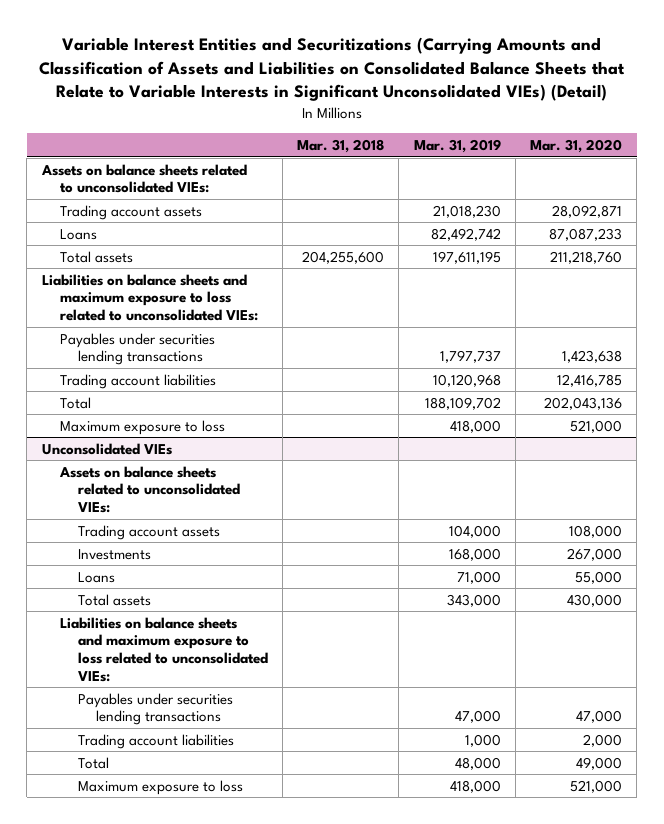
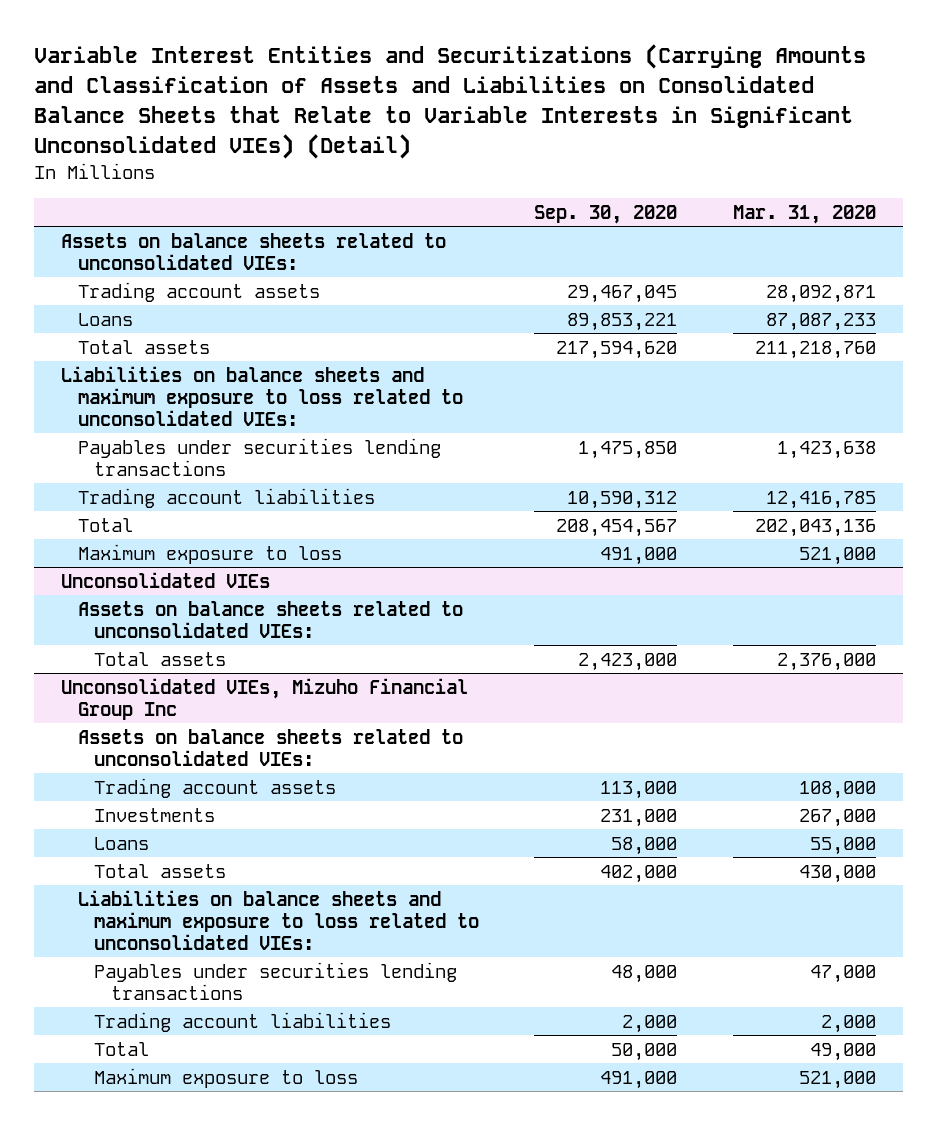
- | Mar. 31, 2018 | Mar. 31, 2019 | Mar. 31, 2020
+ | Sep. 30, 2020 | Mar. 31, 2020
@ Unconsolidated VIEs
+ Total assets | 2,423,000 | 2,376,000
+ Unconsolidated VIEs, Mizuho Financial Group Inc
+ Assets on balance sheets related to unconsolidated VIEs:

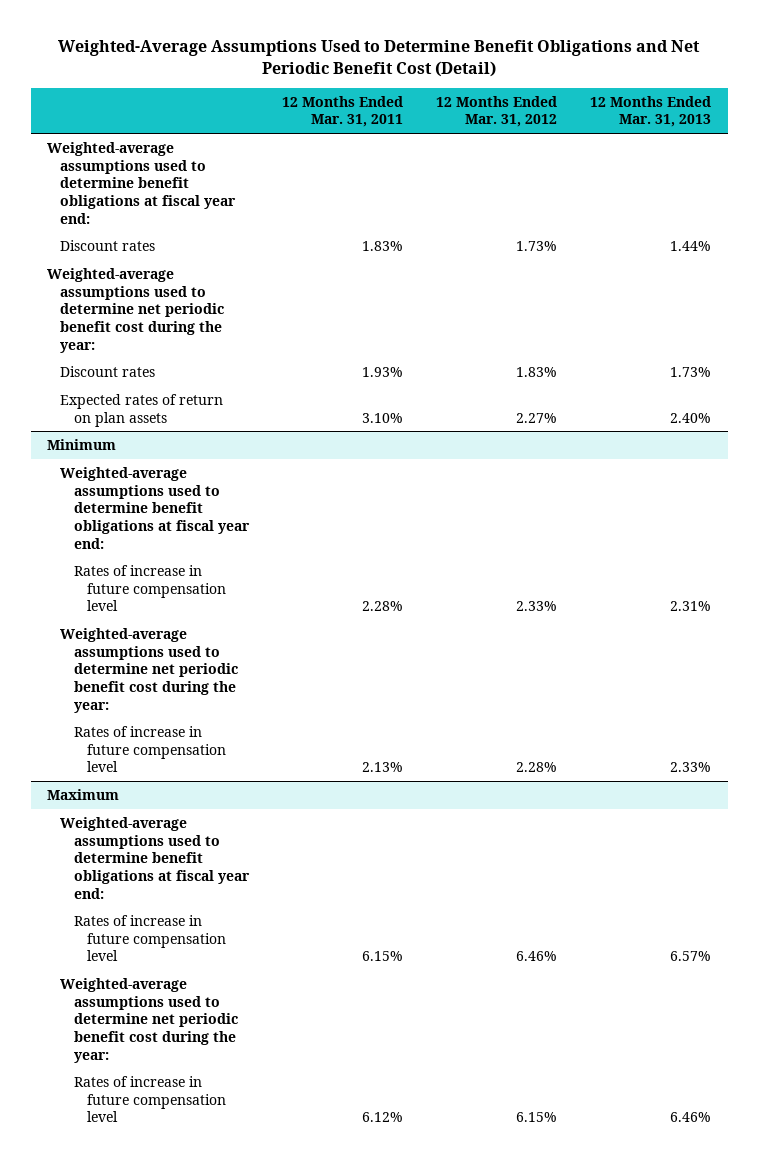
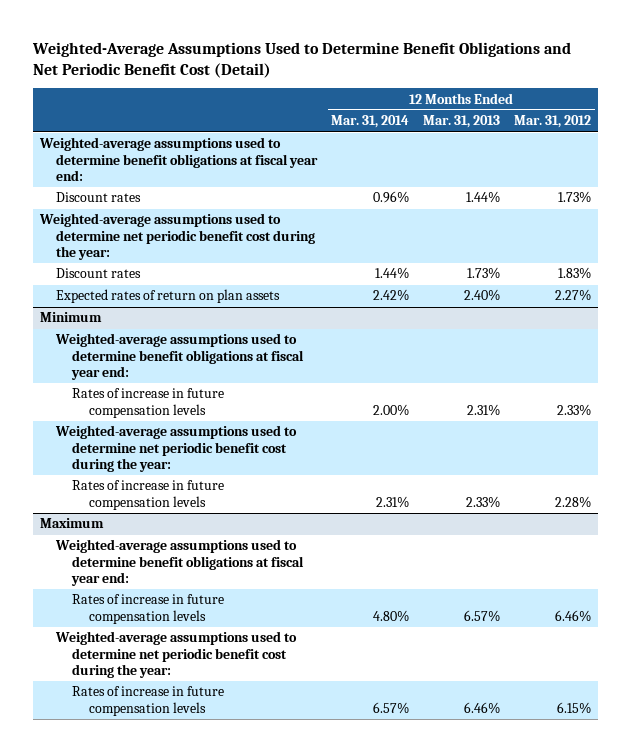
- | 12 Months Ended Mar. 31, 2011 | 12 Months Ended Mar. 31, 2012 | 12 Months Ended Mar. 31, 2013
+ | 12 Months Ended Mar. 31, 2014 | 12 Months Ended Mar. 31, 2013 | 12 Months Ended Mar. 31, 2012
@ Minimum
- Rates of increase in future compensation level | 2.28% | 2.33% | 2.31%
+ Rates of increase in future compensation levels | 2.00% | 2.31% | 2.33%
- Rates of increase in future compensation level | 2.13% | 2.28% | 2.33%
+ Rates of increase in future compensation levels | 2.31% | 2.33% | 2.28%
@ Maximum
- Rates of increase in future compensation level | 6.15% | 6.46% | 6.57%
+ Rates of increase in future compensation levels | 4.80% | 6.57% | 6.46%
- Rates of increase in future compensation level | 6.12% | 6.15% | 6.46%
+ Rates of increase in future compensation levels | 6.57% | 6.46% | 6.15%

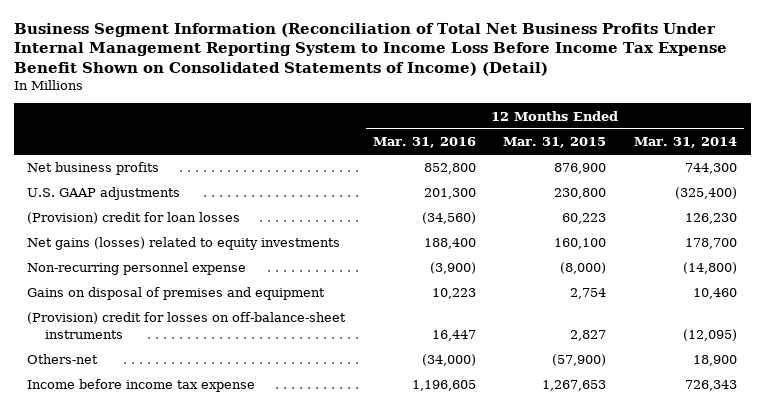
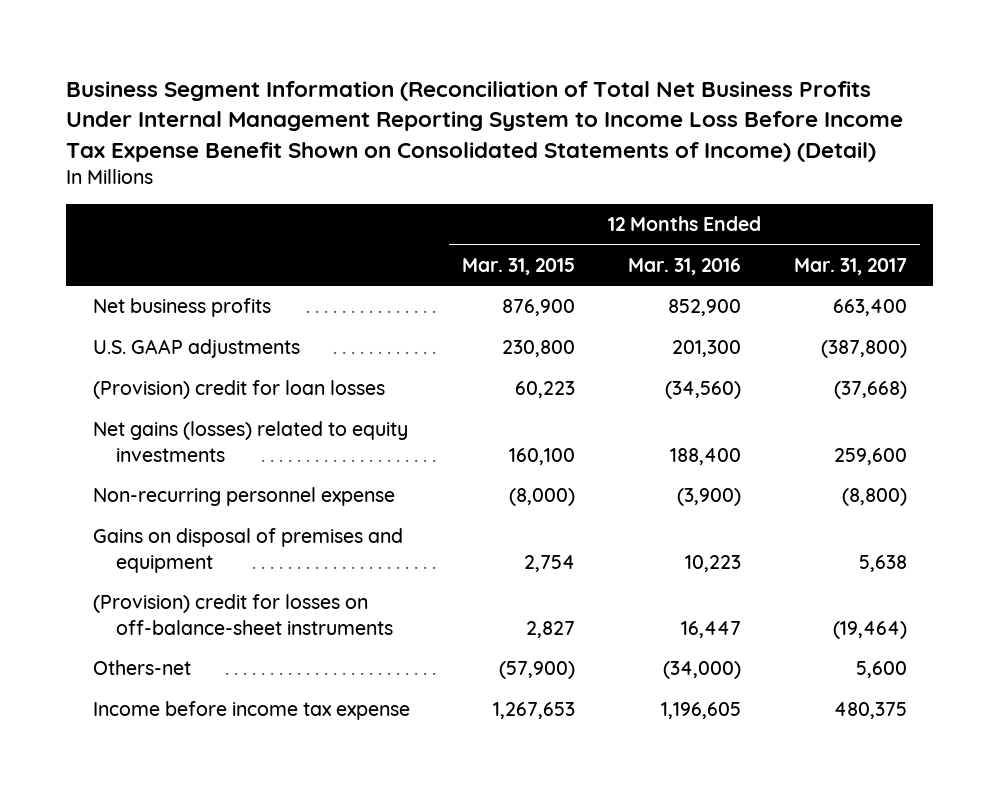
- | 12 Months Ended Mar. 31, 2016 | 12 Months Ended Mar. 31, 2015 | 12 Months Ended Mar. 31, 2014
+ | 12 Months Ended Mar. 31, 2015 | 12 Months Ended Mar. 31, 2016 | 12 Months Ended Mar. 31, 2017
- Net business profits | 852,800 | 876,900 | 744,300
+ Net business profits | 876,900 | 852,900 | 663,400

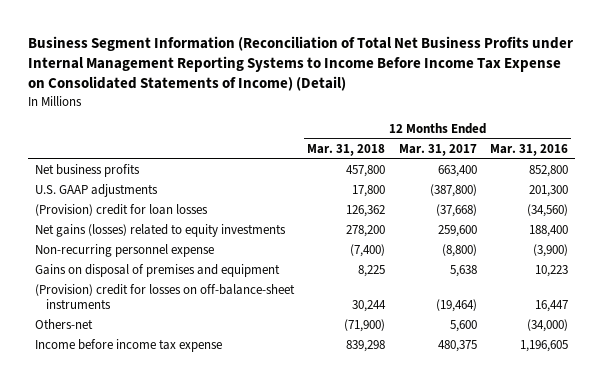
- Business Segment Information (Reconciliation of Total Net Business Profits Under Internal Management Reporting System to Income Loss Before Income Tax Expense Benefit Shown on Consolidated Statements of Income) (Detail)
+ Business Segment Information (Reconciliation of Total Net Business Profits under Internal Management Reporting Systems to Income Before Income Tax Expense on Consolidated Statements of Income) (Detail)
- | 12 Months Ended Mar. 31, 2015 | 12 Months Ended Mar. 31, 2016 | 12 Months Ended Mar. 31, 2017
+ | 12 Months Ended Mar. 31, 2018 | 12 Months Ended Mar. 31, 2017 | 12 Months Ended Mar. 31, 2016
- Net business profits | 876,900 | 852,900 | 663,400
+ Net business profits | 457,800 | 663,400 | 852,800

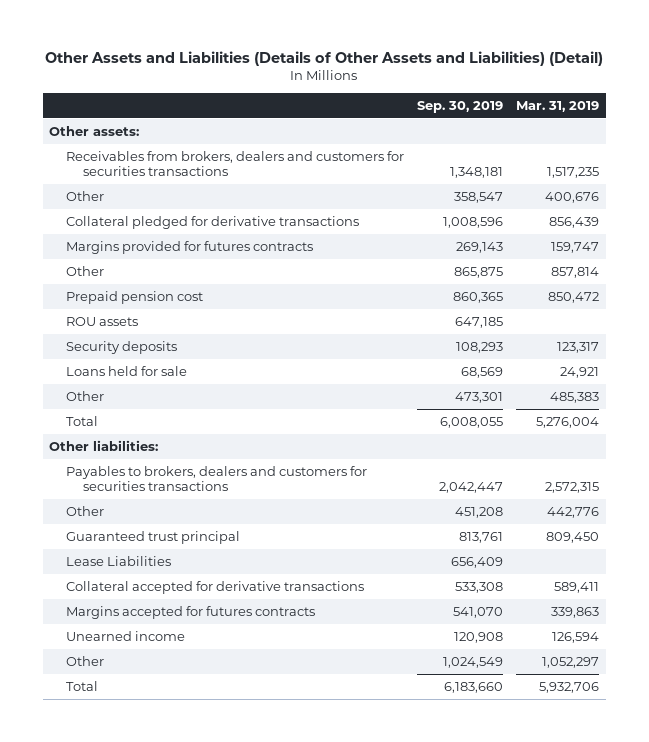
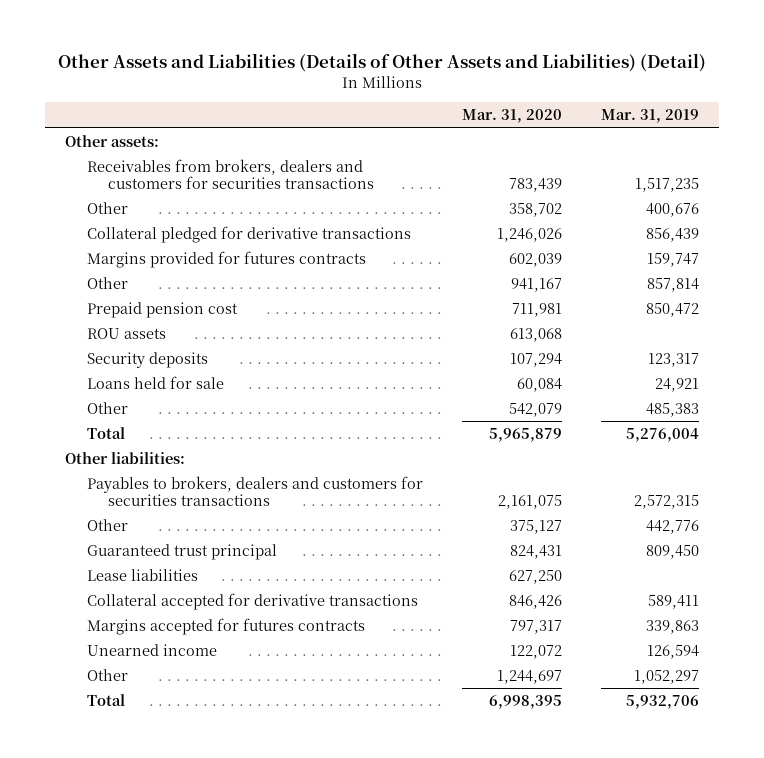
- | Sep. 30, 2019 | Mar. 31, 2019
+ | Mar. 31, 2020 | Mar. 31, 2019
- Lease Liabilities | 656,409 |
+ Lease liabilities | 627,250 |

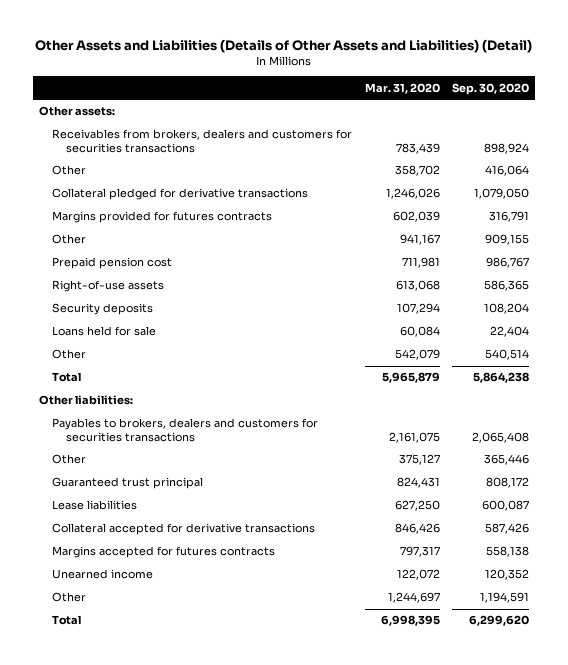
- | Mar. 31, 2020 | Mar. 31, 2019
+ | Mar. 31, 2020 | Sep. 30, 2020
- ROU assets | 613,068 |
+ Right-of-use assets | 613,068 | 586,365

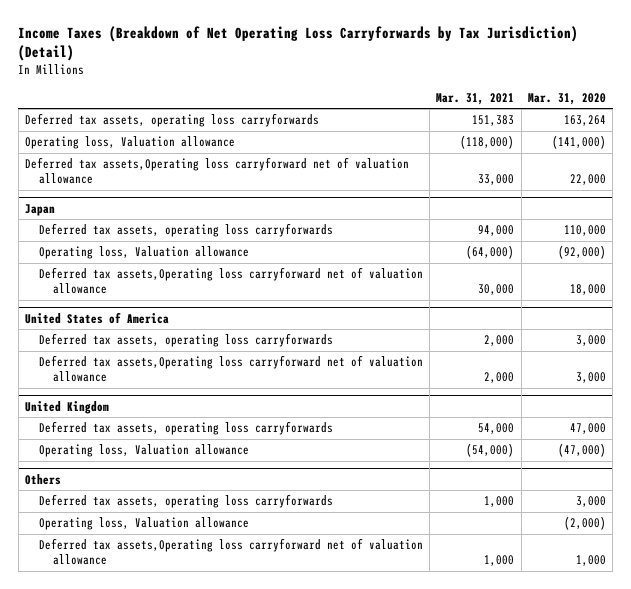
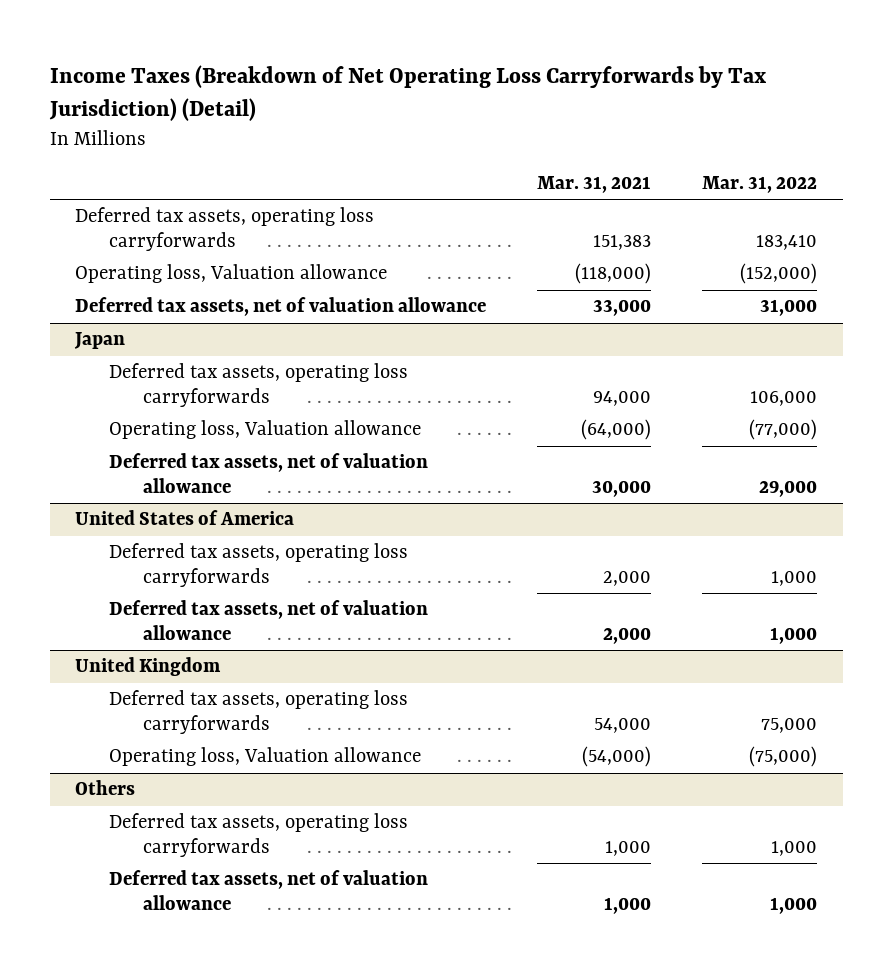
- | Mar. 31, 2021 | Mar. 31, 2020
+ | Mar. 31, 2021 | Mar. 31, 2022
- Deferred tax assets,Operating loss carryforward net of valuation allowance | 33,000 | 22,000
+ Deferred tax assets, net of valuation allowance | 33,000 | 31,000
@ Japan
- Deferred tax assets,Operating loss carryforward net of valuation allowance | 30,000 | 18,000
+ Deferred tax assets, net of valuation allowance | 30,000 | 29,000
@ United States of America
- Deferred tax assets,Operating loss carryforward net of valuation allowance | 2,000 | 3,000
+ Deferred tax assets, net of valuation allowance | 2,000 | 1,000
@ Others
- Operating loss, Valuation allowance | | (2,000)
- Deferred tax assets,Operating loss carryforward net of valuation allowance | 1,000 | 1,000
+ Deferred tax assets, net of valuation allowance | 1,000 | 1,000

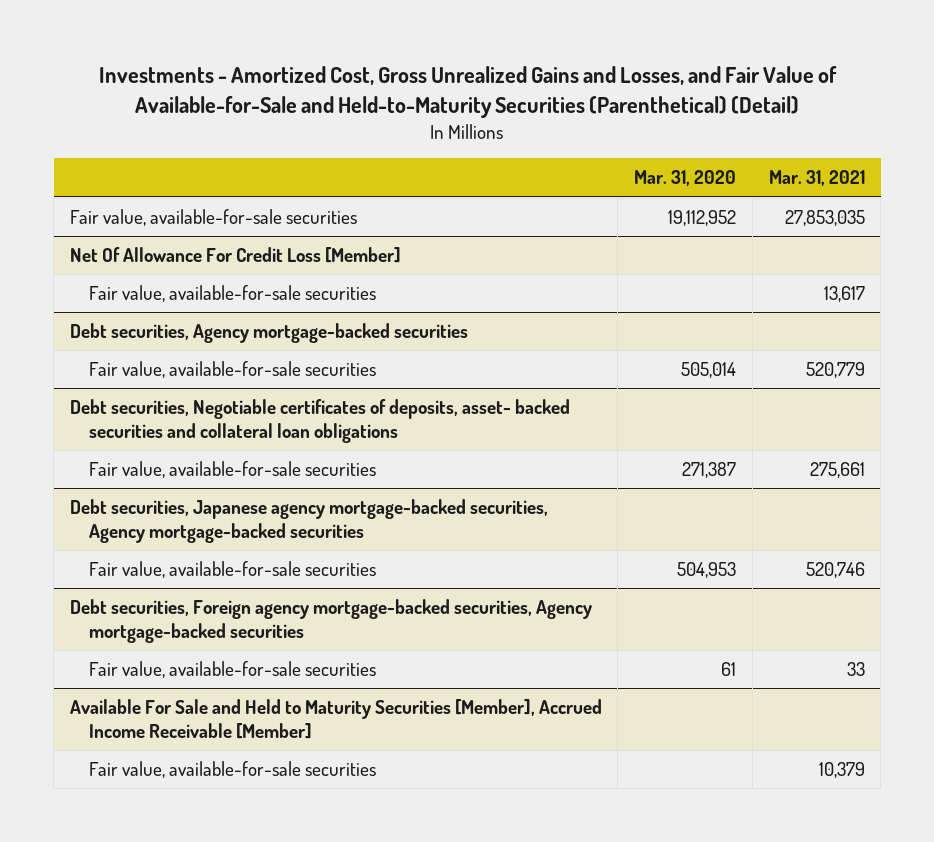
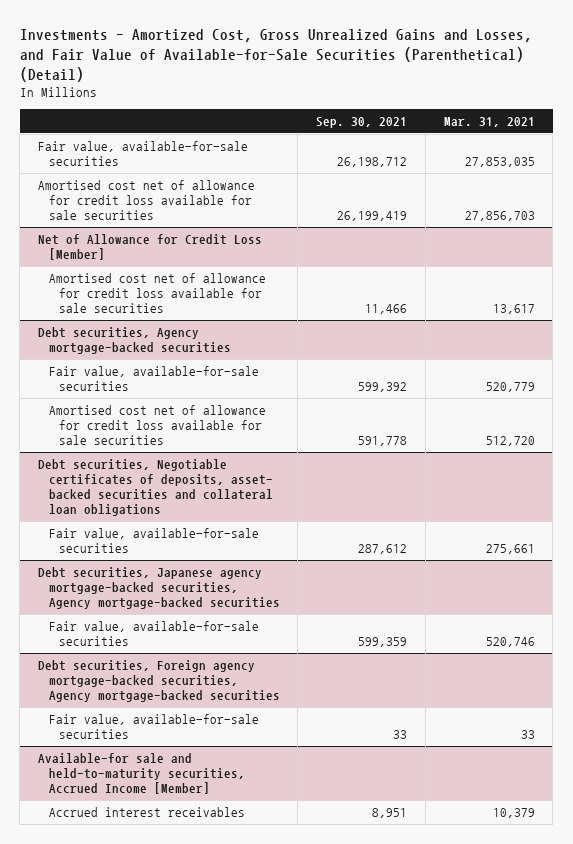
- Investments - Amortized Cost, Gross Unrealized Gains and Losses, and Fair Value of Available-for-Sale and Held-to-Maturity Securities (Parenthetical) (Detail)
+ Investments - Amortized Cost, Gross Unrealized Gains and Losses, and Fair Value of Available-for-Sale Securities (Parenthetical) (Detail)
- | Mar. 31, 2020 | Mar. 31, 2021
+ | Sep. 30, 2021 | Mar. 31, 2021
- Net Of Allowance For Credit Loss [Member]
- Fair value, available-for-sale securities | | 13,617
+ Amortised cost net of allowance for credit loss available for sale securities | 26,199,419 | 27,856,703
+ Net of Allowance for Credit Loss [Member]
+ Amortised cost net of allowance for credit loss available for sale securities | 11,466 | 13,617
@ Debt securities, Agency mortgage-backed securities
+ Amortised cost net of allowance for credit loss available for sale securities | 591,778 | 512,720
- Available For Sale and Held to Maturity Securities [Member], Accrued Income Receivable [Member]
- Fair value, available-for-sale securities | | 10,379
+ Available-for sale and held-to-maturity securities, Accrued Income [Member]
+ Accrued interest receivables | 8,951 | 10,379

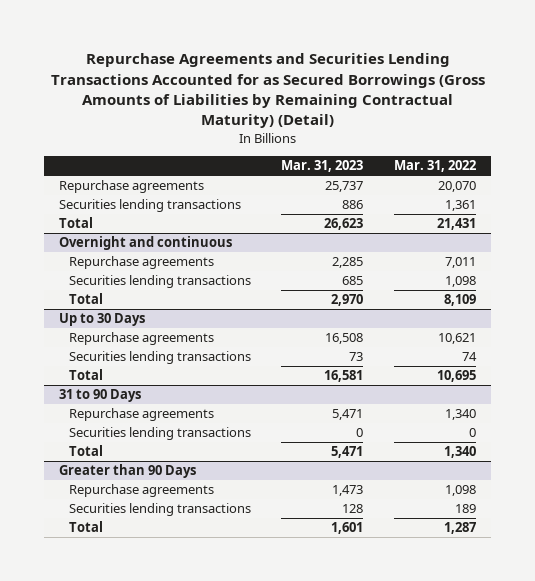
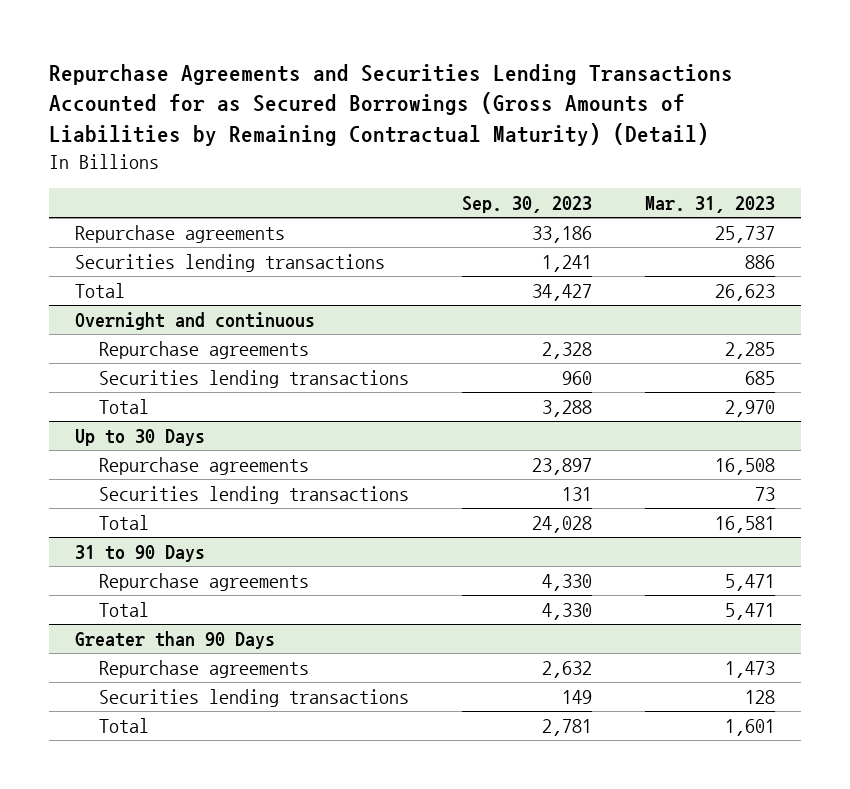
- | Mar. 31, 2023 | Mar. 31, 2022
+ | Sep. 30, 2023 | Mar. 31, 2023
@ 31 to 90 Days
- Securities lending transactions | 0 | 0

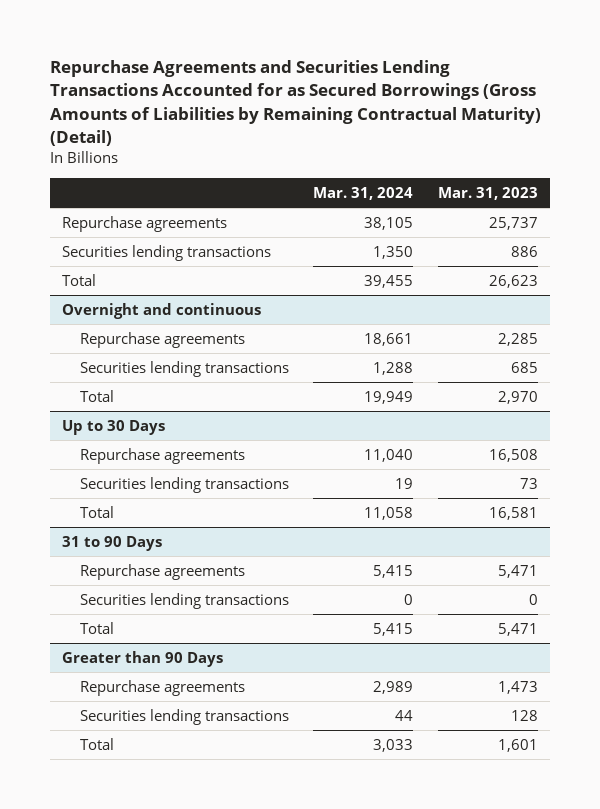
- | Sep. 30, 2023 | Mar. 31, 2023
+ | Mar. 31, 2024 | Mar. 31, 2023
@ 31 to 90 Days
+ Securities lending transactions | 0 | 0

